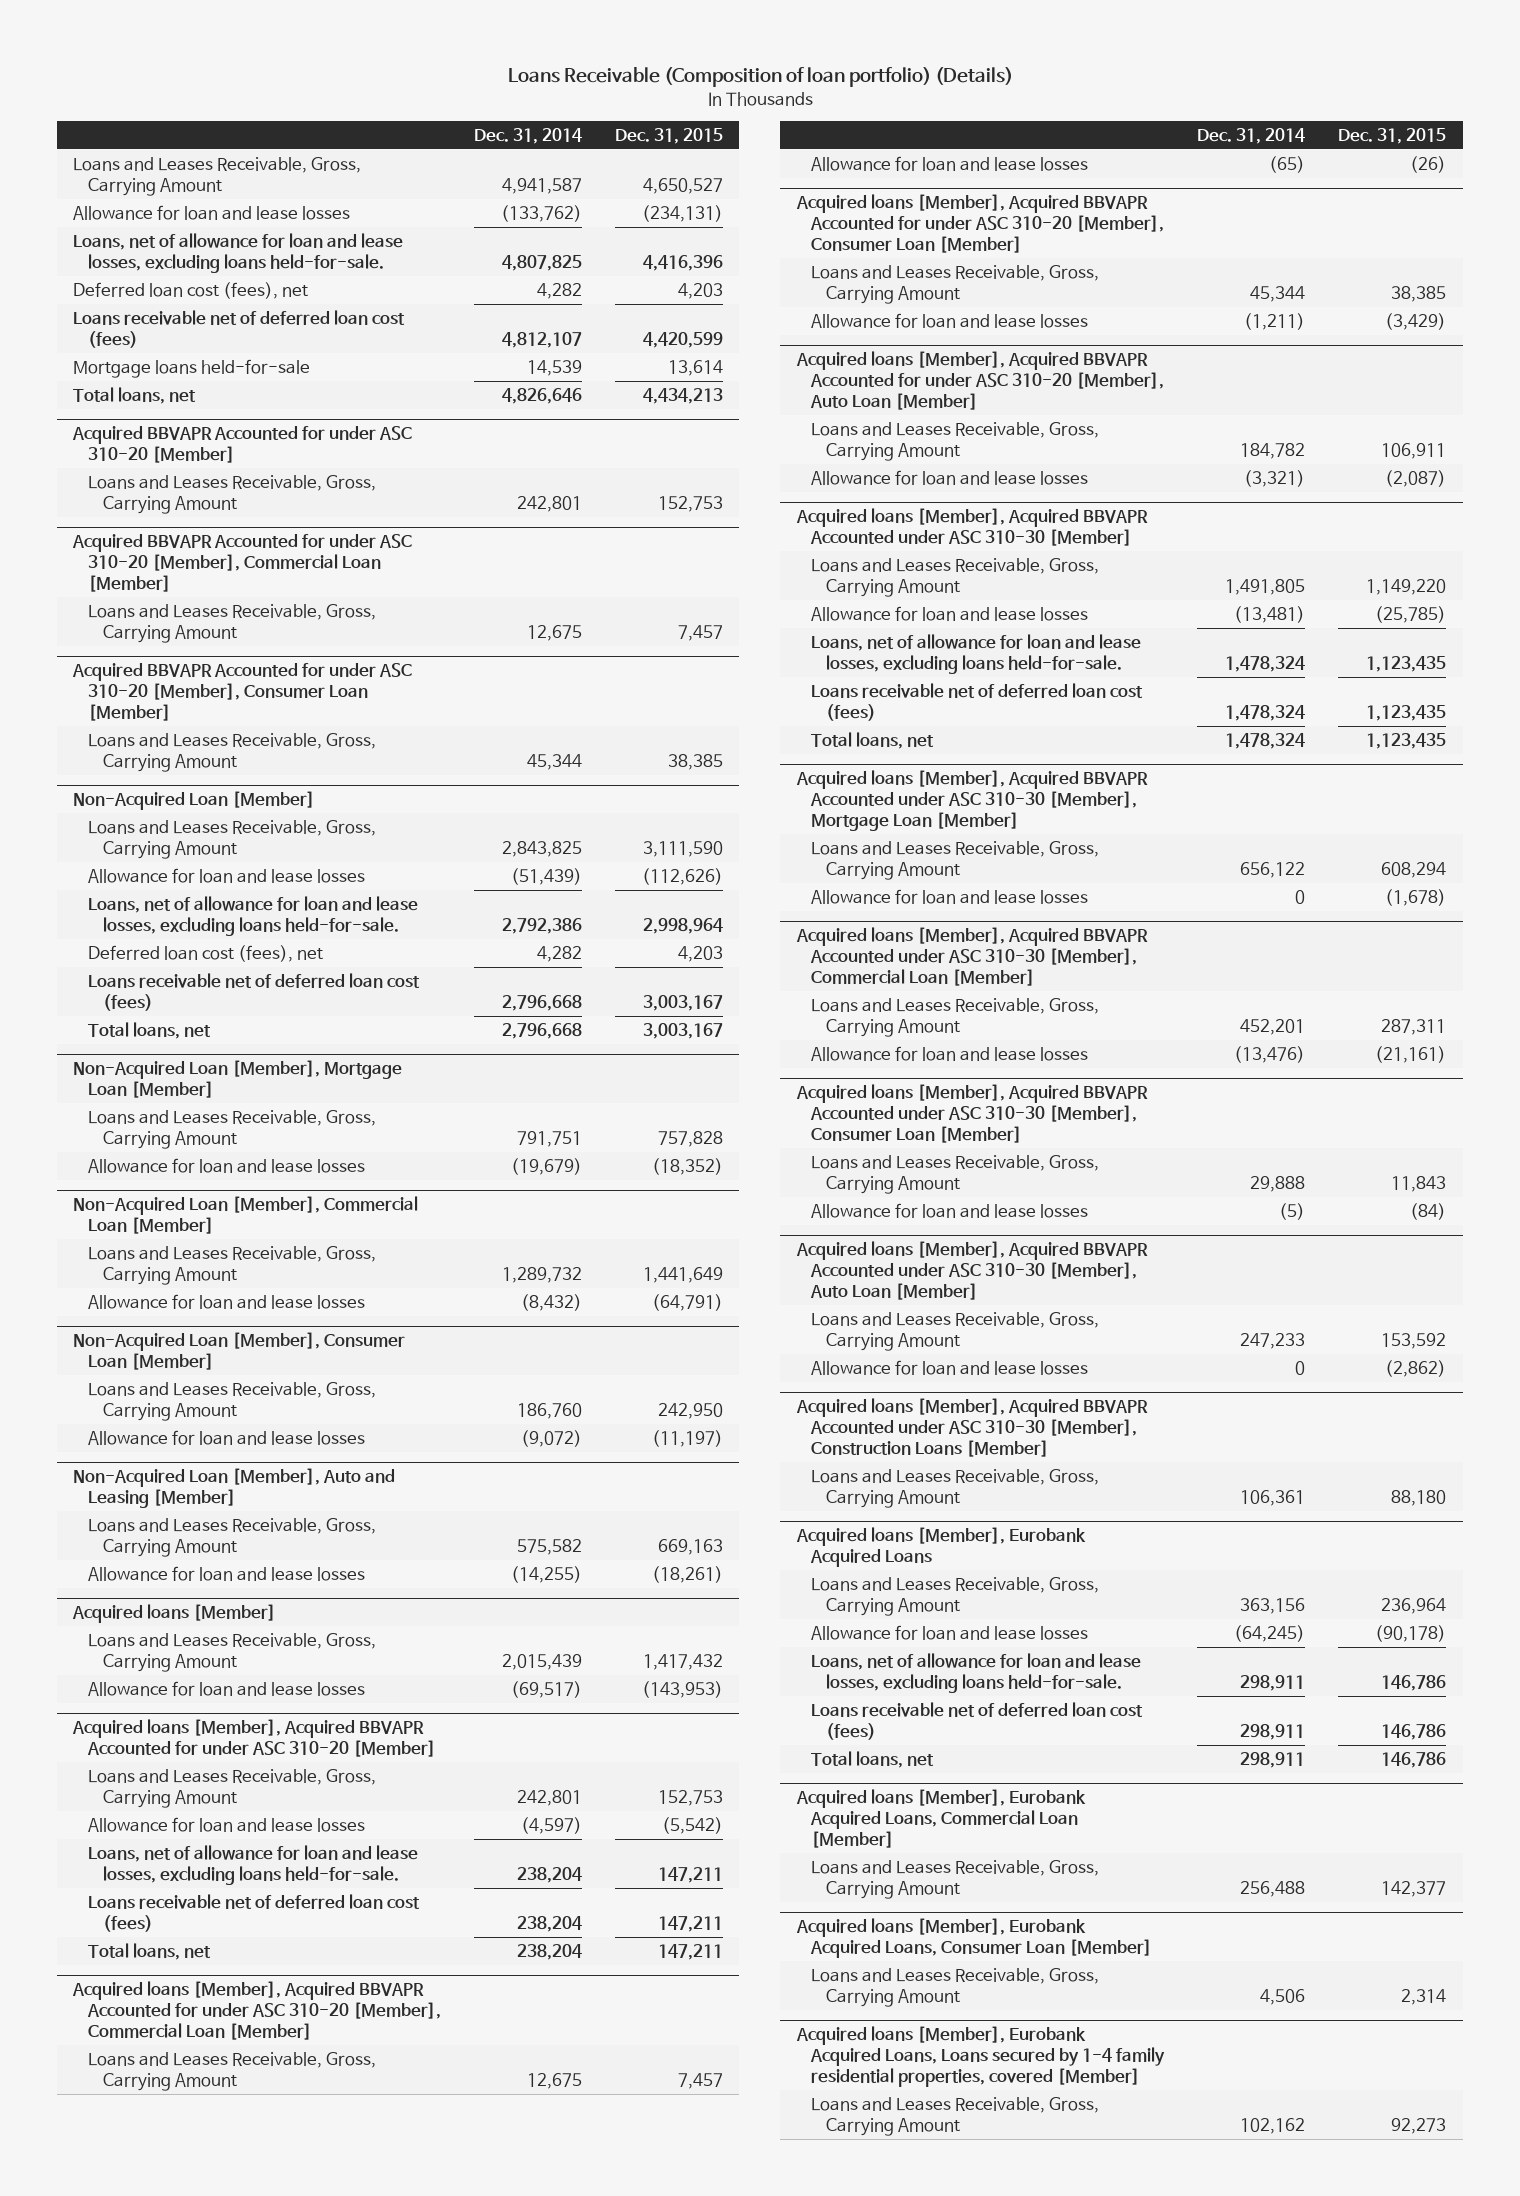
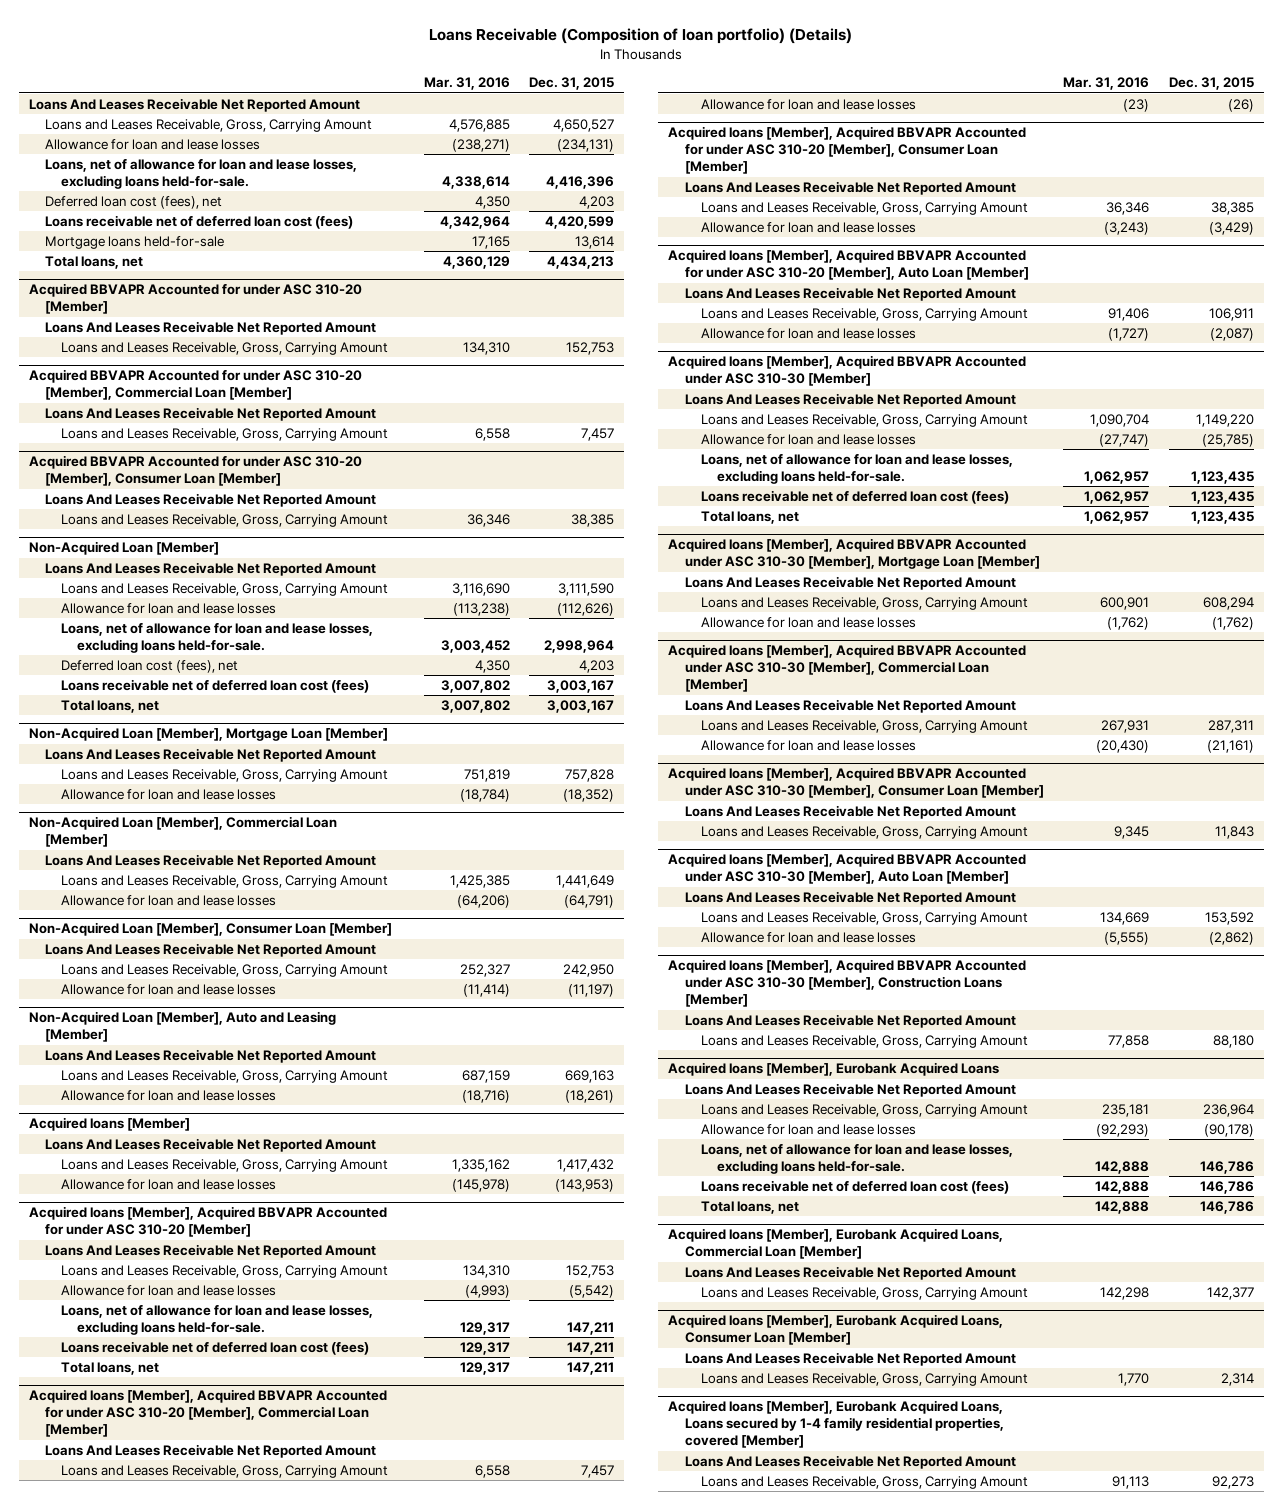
- | Dec. 31, 2014 | Dec. 31, 2015
+ | Mar. 31, 2016 | Dec. 31, 2015
+ Loans And Leases Receivable Net Reported Amount
@ Acquired BBVAPR Accounted for under ASC 310-20 [Member]
+ Loans And Leases Receivable Net Reported Amount
@ Acquired BBVAPR Accounted for under ASC 310-20 [Member], Commercial Loan [Member]
+ Loans And Leases Receivable Net Reported Amount
@ Acquired BBVAPR Accounted for under ASC 310-20 [Member], Consumer Loan [Member]
+ Loans And Leases Receivable Net Reported Amount
@ Non-Acquired Loan [Member]
+ Loans And Leases Receivable Net Reported Amount
@ Non-Acquired Loan [Member], Mortgage Loan [Member]
+ Loans And Leases Receivable Net Reported Amount
@ Non-Acquired Loan [Member], Commercial Loan [Member]
+ Loans And Leases Receivable Net Reported Amount
@ Non-Acquired Loan [Member], Consumer Loan [Member]
+ Loans And Leases Receivable Net Reported Amount
@ Non-Acquired Loan [Member], Auto and Leasing [Member]
+ Loans And Leases Receivable Net Reported Amount
@ Acquired loans [Member]
+ Loans And Leases Receivable Net Reported Amount
@ Acquired loans [Member], Acquired BBVAPR Accounted for under ASC 310-20 [Member]
+ Loans And Leases Receivable Net Reported Amount
@ Acquired loans [Member], Acquired BBVAPR Accounted for under ASC 310-20 [Member], Commercial Loan [Member]
+ Loans And Leases Receivable Net Reported Amount
@ Acquired loans [Member], Acquired BBVAPR Accounted for under ASC 310-20 [Member], Consumer Loan [Member]
+ Loans And Leases Receivable Net Reported Amount
@ Acquired loans [Member], Acquired BBVAPR Accounted for under ASC 310-20 [Member], Auto Loan [Member]
+ Loans And Leases Receivable Net Reported Amount
@ Acquired loans [Member], Acquired BBVAPR Accounted under ASC 310-30 [Member]
+ Loans And Leases Receivable Net Reported Amount
@ Acquired loans [Member], Acquired BBVAPR Accounted under ASC 310-30 [Member], Mortgage Loan [Member]
+ Loans And Leases Receivable Net Reported Amount
- Allowance for loan and lease losses | 0 | (1,678)
+ Allowance for loan and lease losses | (1,762) | (1,762)
@ Acquired loans [Member], Acquired BBVAPR Accounted under ASC 310-30 [Member], Commercial Loan [Member]
+ Loans And Leases Receivable Net Reported Amount
@ Acquired loans [Member], Acquired BBVAPR Accounted under ASC 310-30 [Member], Consumer Loan [Member]
+ Loans And Leases Receivable Net Reported Amount
- Allowance for loan and lease losses | (5) | (84)
@ Acquired loans [Member], Acquired BBVAPR Accounted under ASC 310-30 [Member], Auto Loan [Member]
+ Loans And Leases Receivable Net Reported Amount
@ Acquired loans [Member], Acquired BBVAPR Accounted under ASC 310-30 [Member], Construction Loans [Member]
+ Loans And Leases Receivable Net Reported Amount
@ Acquired loans [Member], Eurobank Acquired Loans
+ Loans And Leases Receivable Net Reported Amount
@ Acquired loans [Member], Eurobank Acquired Loans, Commercial Loan [Member]
+ Loans And Leases Receivable Net Reported Amount
@ Acquired loans [Member], Eurobank Acquired Loans, Consumer Loan [Member]
+ Loans And Leases Receivable Net Reported Amount
@ Acquired loans [Member], Eurobank Acquired Loans, Loans secured by 1-4 family residential properties, covered [Member]
+ Loans And Leases Receivable Net Reported Amount

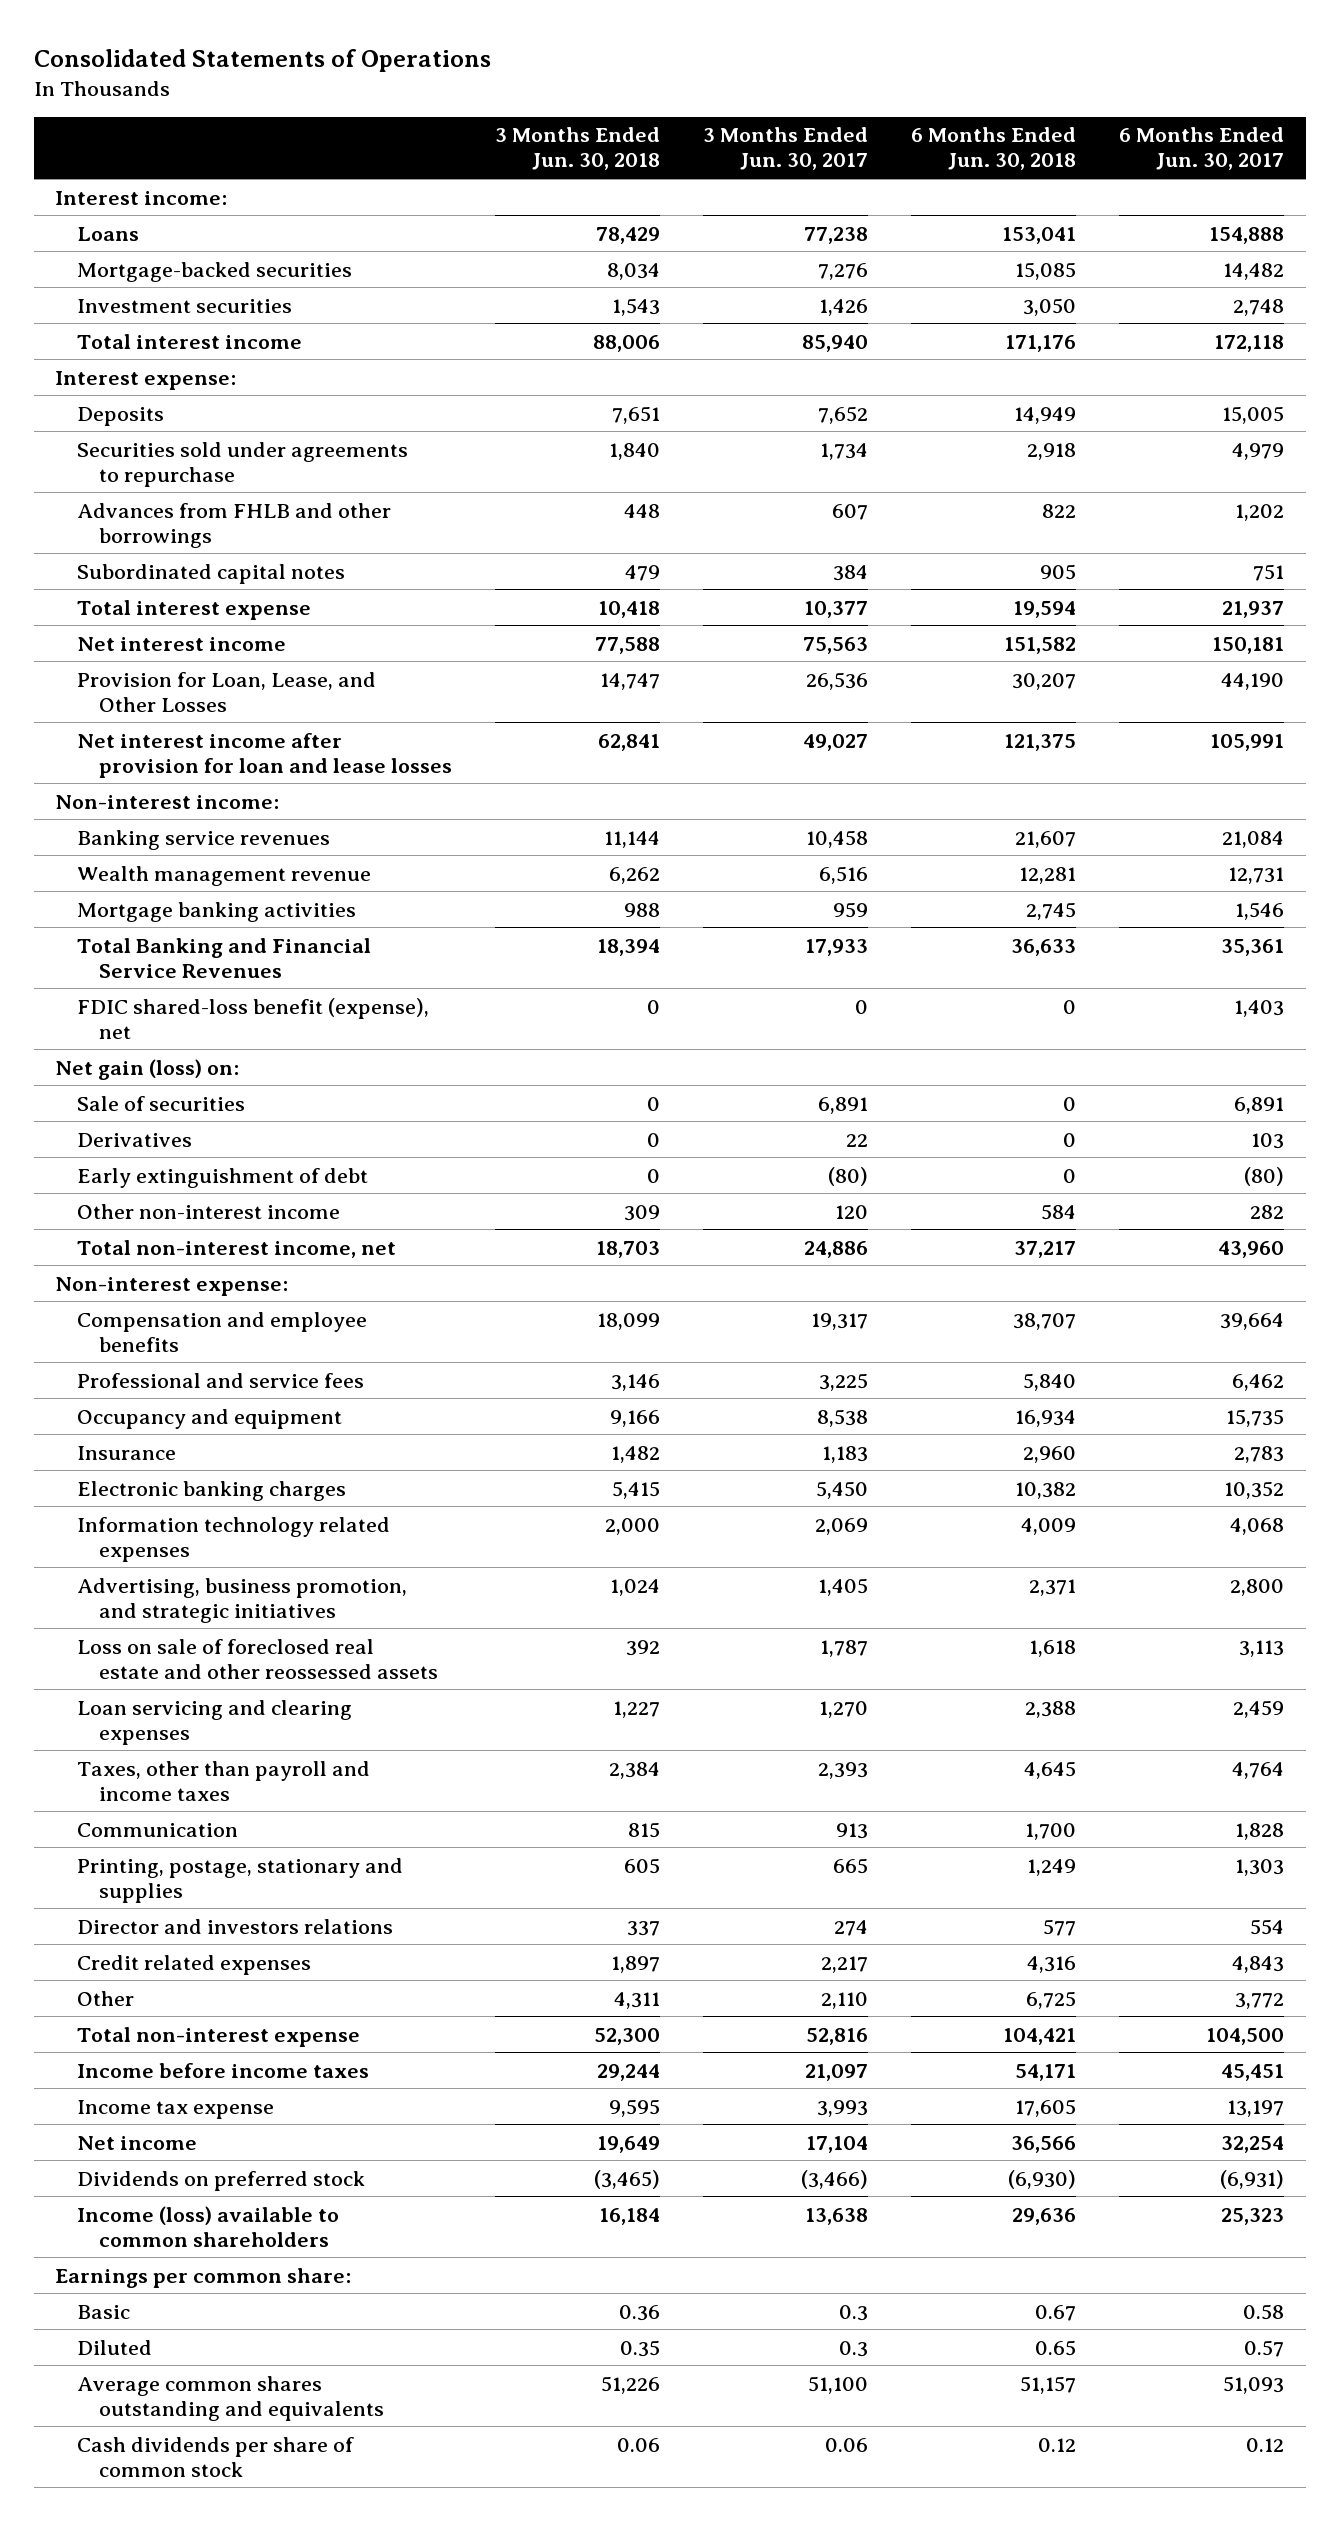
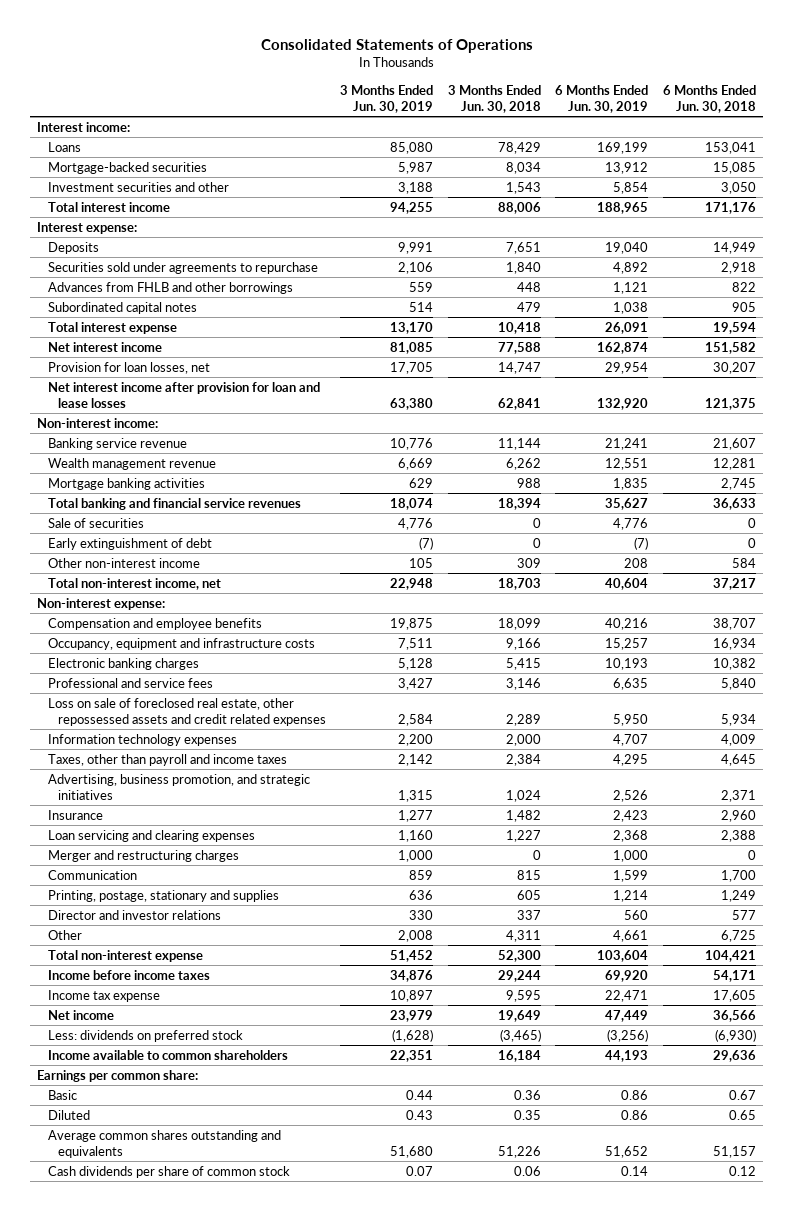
- | 3 Months Ended Jun. 30, 2018 | 3 Months Ended Jun. 30, 2017 | 6 Months Ended Jun. 30, 2018 | 6 Months Ended Jun. 30, 2017
+ | 3 Months Ended Jun. 30, 2019 | 3 Months Ended Jun. 30, 2018 | 6 Months Ended Jun. 30, 2019 | 6 Months Ended Jun. 30, 2018
- Investment securities | 1,543 | 1,426 | 3,050 | 2,748
+ Investment securities and other | 3,188 | 1,543 | 5,854 | 3,050
- Provision for Loan, Lease, and Other Losses | 14,747 | 26,536 | 30,207 | 44,190
+ Provision for loan losses, net | 17,705 | 14,747 | 29,954 | 30,207
- Banking service revenues | 11,144 | 10,458 | 21,607 | 21,084
+ Banking service revenue | 10,776 | 11,144 | 21,241 | 21,607
- Total Banking and Financial Service Revenues | 18,394 | 17,933 | 36,633 | 35,361
- FDIC shared-loss benefit (expense), net | 0 | 0 | 0 | 1,403
- Net gain (loss) on:
+ Total banking and financial service revenues | 18,074 | 18,394 | 35,627 | 36,633
- Derivatives | 0 | 22 | 0 | 103
- Occupancy and equipment | 9,166 | 8,538 | 16,934 | 15,735
+ Occupancy, equipment and infrastructure costs | 7,511 | 9,166 | 15,257 | 16,934
- Information technology related expenses | 2,000 | 2,069 | 4,009 | 4,068
moved down: Professional and service fees | 3,427 | 3,146 | 6,635 | 5,840
+ Loss on sale of foreclosed real estate, other repossessed assets and credit related expenses | 2,584 | 2,289 | 5,950 | 5,934
+ Information technology expenses | 2,200 | 2,000 | 4,707 | 4,009
moved up: Taxes, other than payroll and income taxes | 2,142 | 2,384 | 4,295 | 4,645
- Loss on sale of foreclosed real estate and other reossessed assets | 392 | 1,787 | 1,618 | 3,113
moved down: Insurance | 1,277 | 1,482 | 2,423 | 2,960
+ Merger and restructuring charges | 1,000 | 0 | 1,000 | 0
- Director and investors relations | 337 | 274 | 577 | 554
- Credit related expenses | 1,897 | 2,217 | 4,316 | 4,843
+ Director and investor relations | 330 | 337 | 560 | 577
- Dividends on preferred stock | (3,465) | (3,466) | (6,930) | (6,931)
- Income (loss) available to common shareholders | 16,184 | 13,638 | 29,636 | 25,323
+ Less: dividends on preferred stock | (1,628) | (3,465) | (3,256) | (6,930)
+ Income available to common shareholders | 22,351 | 16,184 | 44,193 | 29,636

